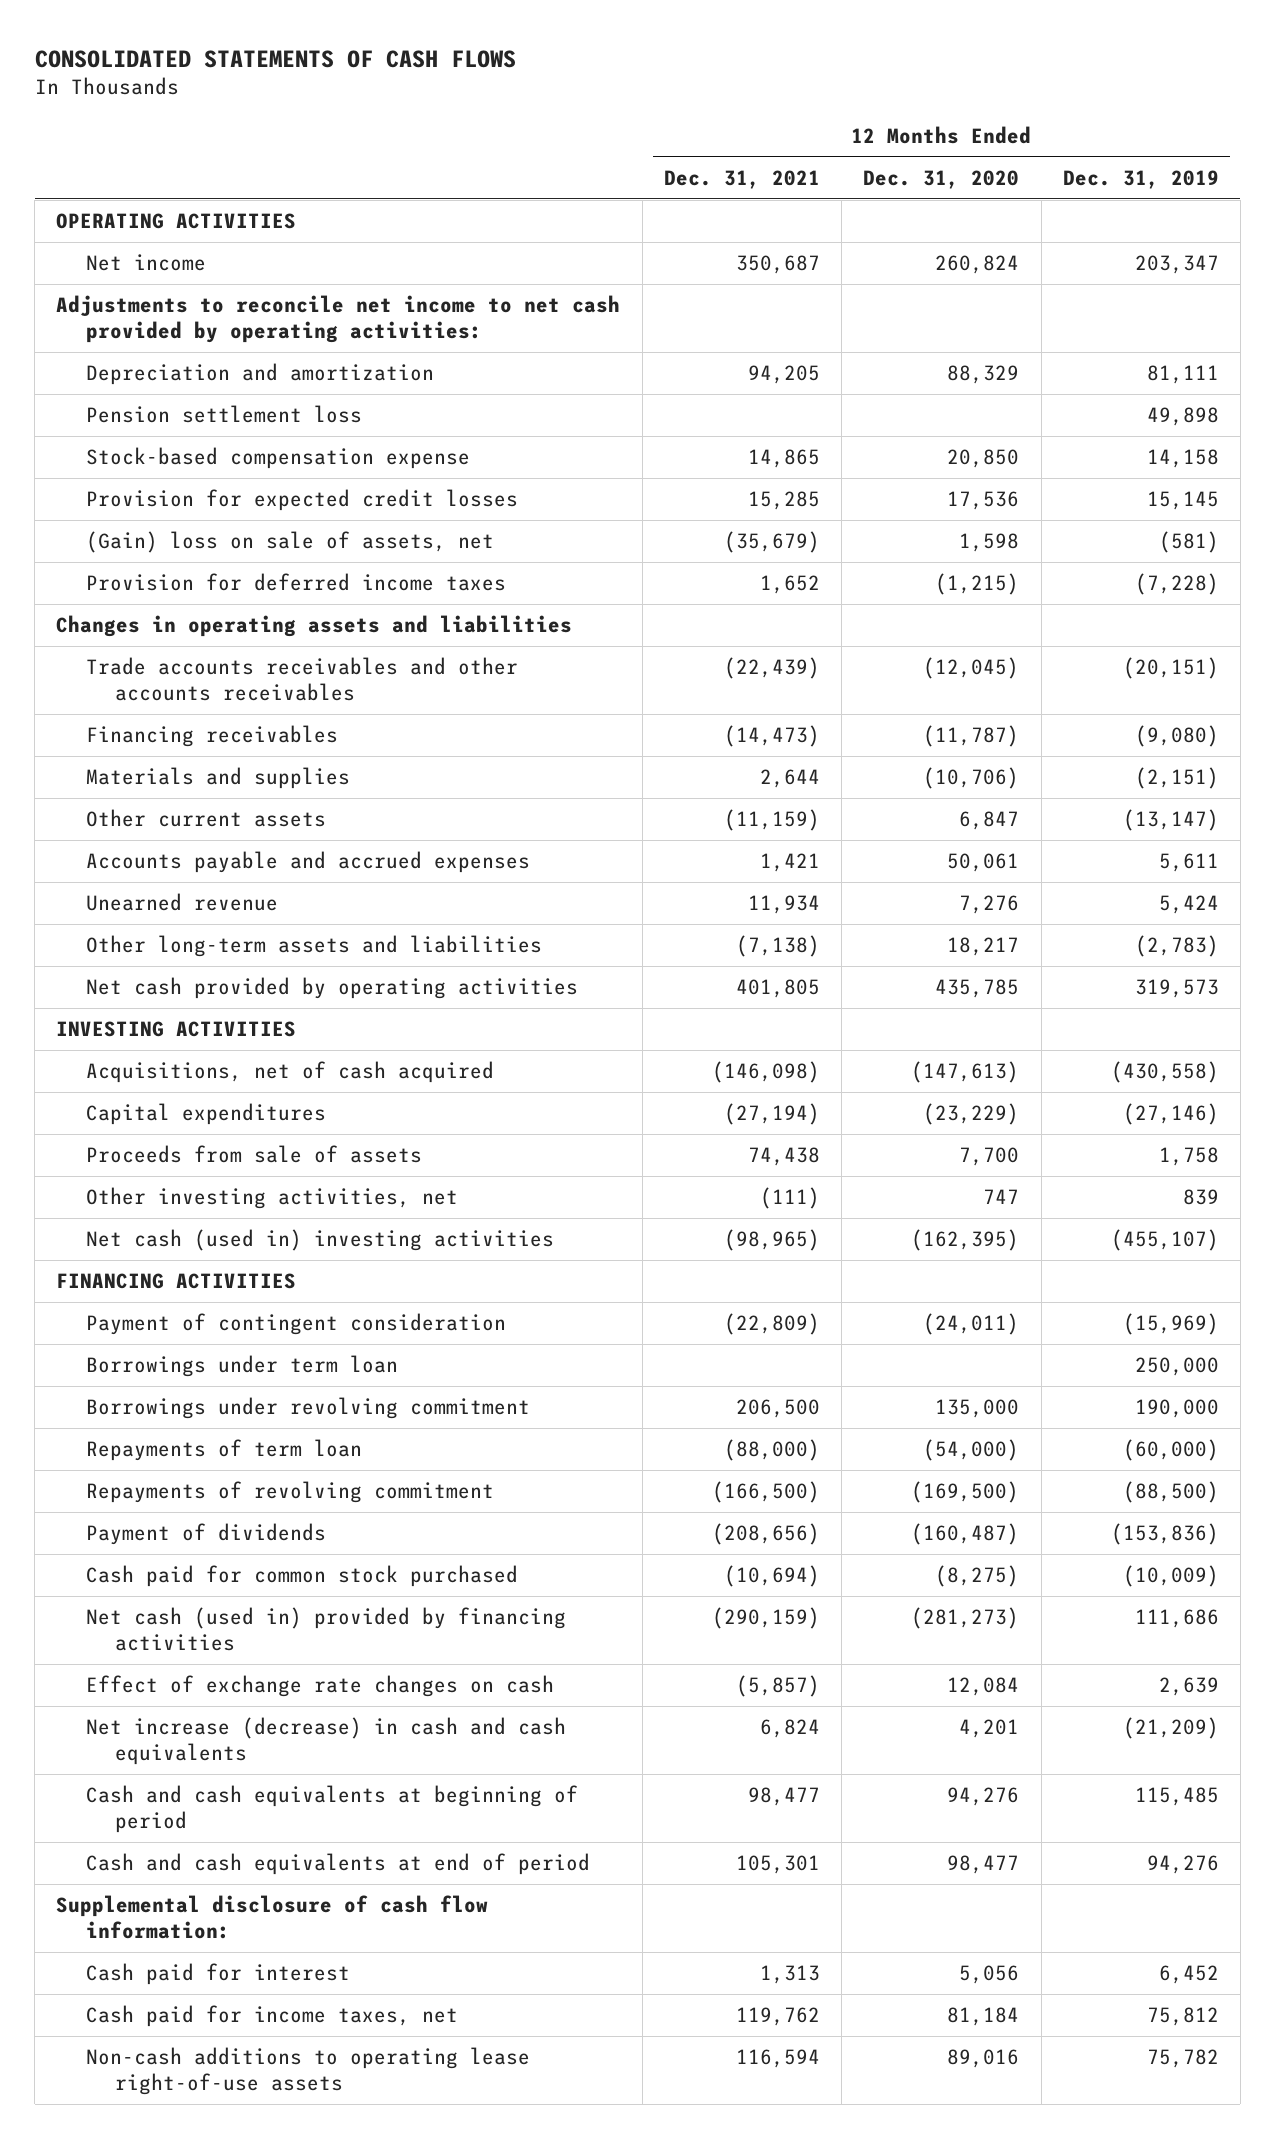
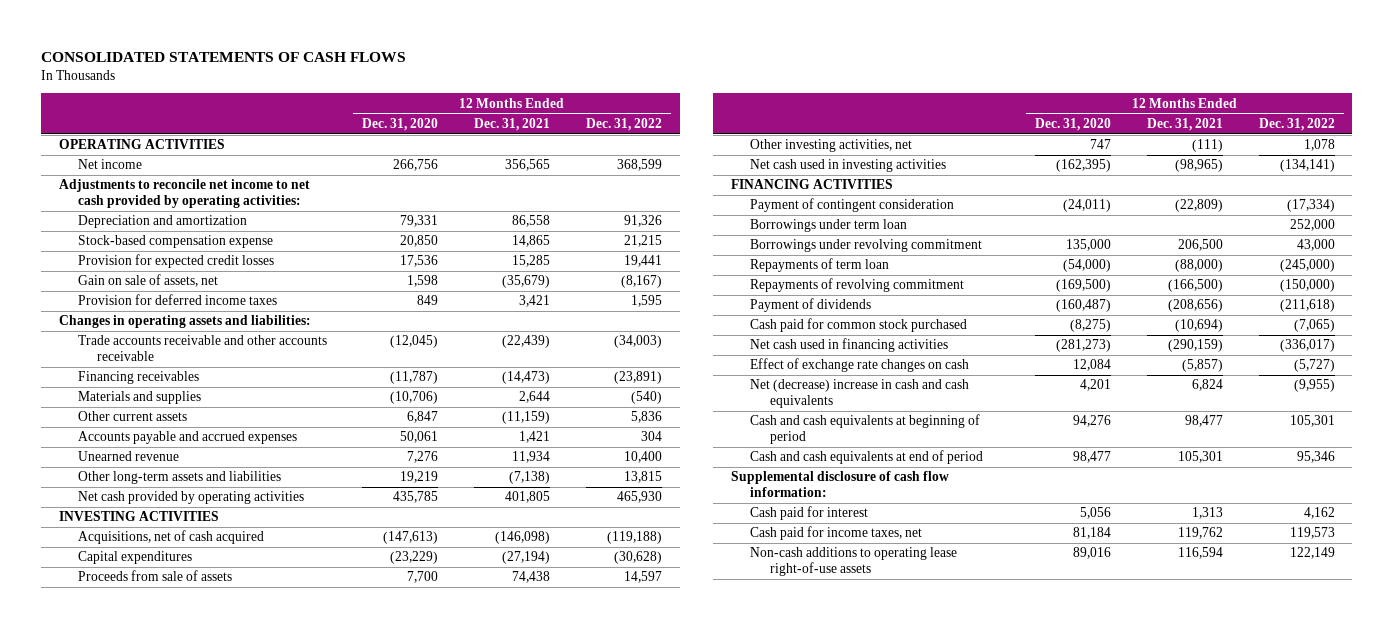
- | 12 Months Ended Dec. 31, 2021 | 12 Months Ended Dec. 31, 2020 | 12 Months Ended Dec. 31, 2019
+ | 12 Months Ended Dec. 31, 2020 | 12 Months Ended Dec. 31, 2021 | 12 Months Ended Dec. 31, 2022
- Net income | 350,687 | 260,824 | 203,347
+ Net income | 266,756 | 356,565 | 368,599
- Depreciation and amortization | 94,205 | 88,329 | 81,111
- Pension settlement loss | | | 49,898
+ Depreciation and amortization | 79,331 | 86,558 | 91,326
- (Gain) loss on sale of assets, net | (35,679) | 1,598 | (581)
- Provision for deferred income taxes | 1,652 | (1,215) | (7,228)
- Changes in operating assets and liabilities
- Trade accounts receivables and other accounts receivables | (22,439) | (12,045) | (20,151)
+ Gain on sale of assets, net | 1,598 | (35,679) | (8,167)
+ Provision for deferred income taxes | 849 | 3,421 | 1,595
+ Changes in operating assets and liabilities:
+ Trade accounts receivable and other accounts receivable | (12,045) | (22,439) | (34,003)
- Other long-term assets and liabilities | (7,138) | 18,217 | (2,783)
+ Other long-term assets and liabilities | 19,219 | (7,138) | 13,815
- Net cash (used in) investing activities | (98,965) | (162,395) | (455,107)
+ Net cash used in investing activities | (162,395) | (98,965) | (134,141)
- Net cash (used in) provided by financing activities | (290,159) | (281,273) | 111,686
+ Net cash used in financing activities | (281,273) | (290,159) | (336,017)
- Net increase (decrease) in cash and cash equivalents | 6,824 | 4,201 | (21,209)
+ Net (decrease) increase in cash and cash equivalents | 4,201 | 6,824 | (9,955)

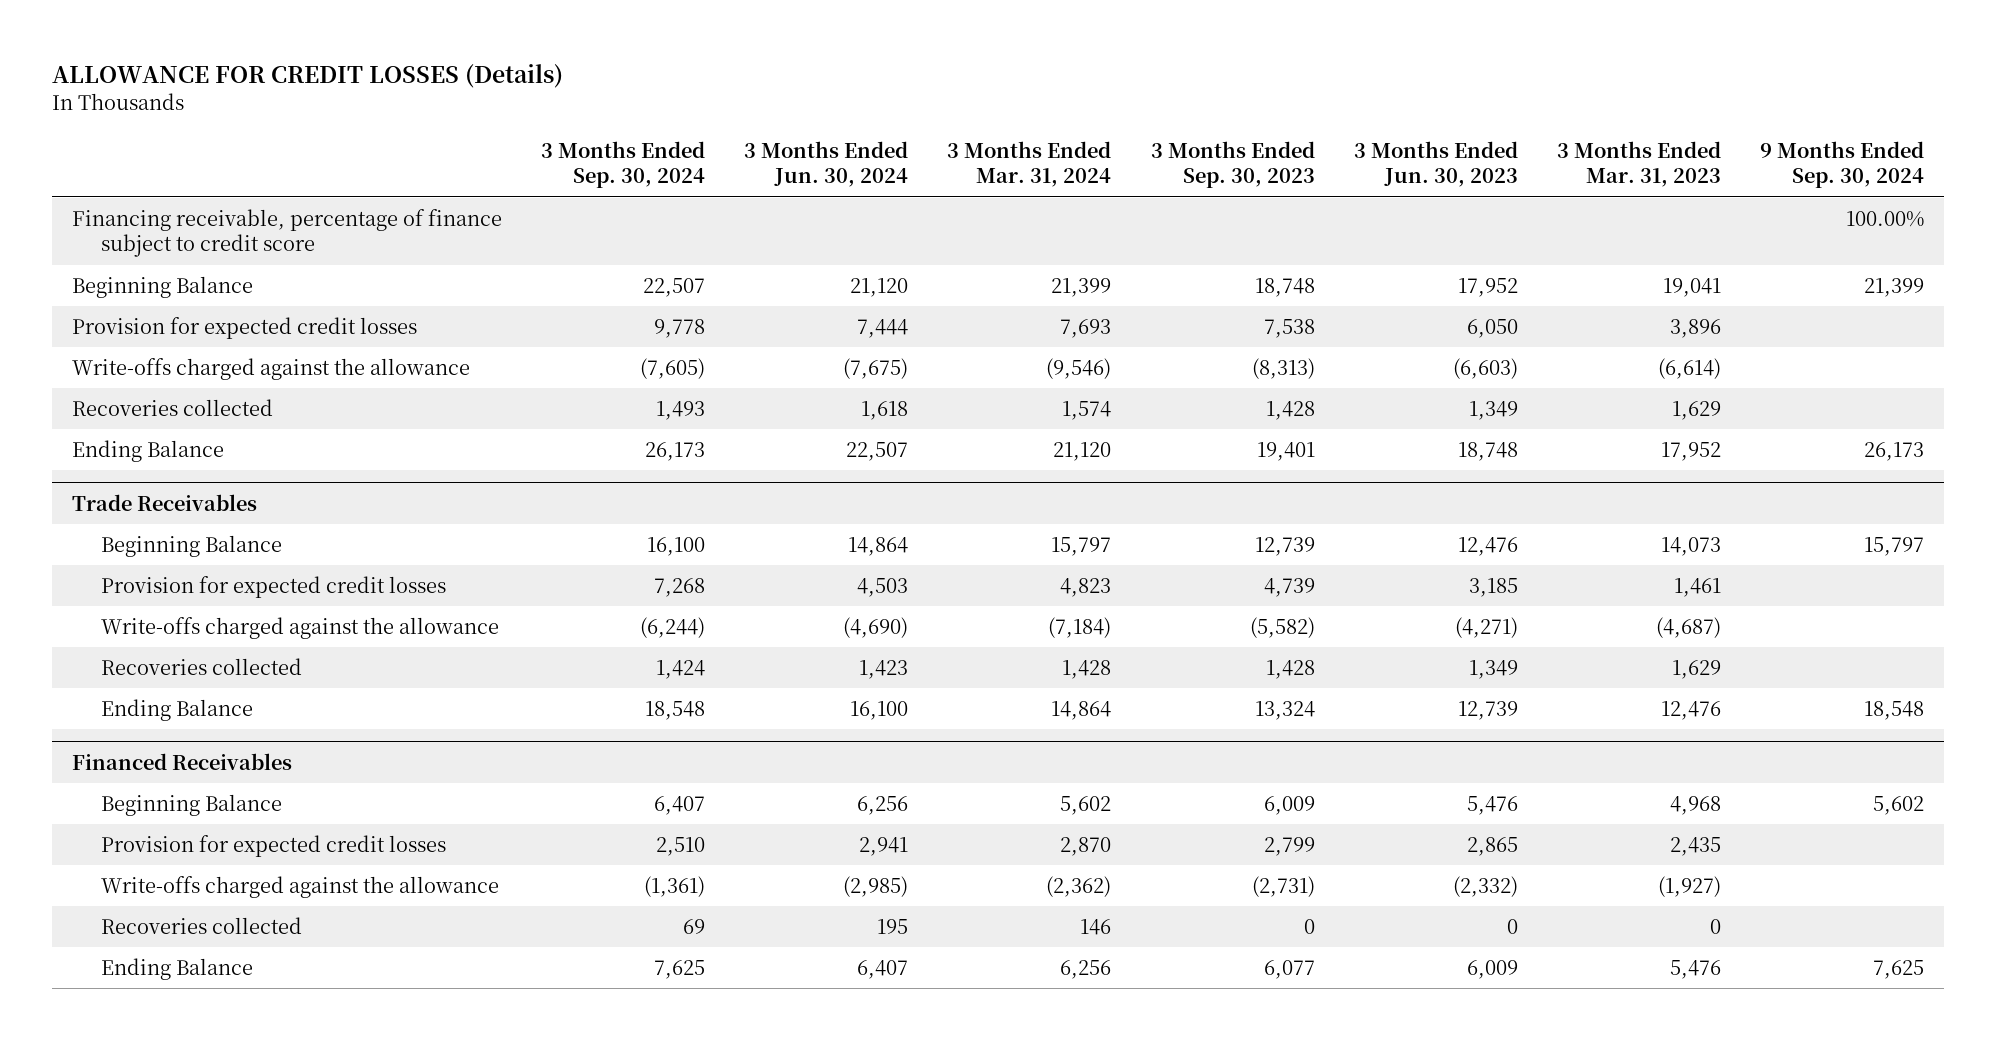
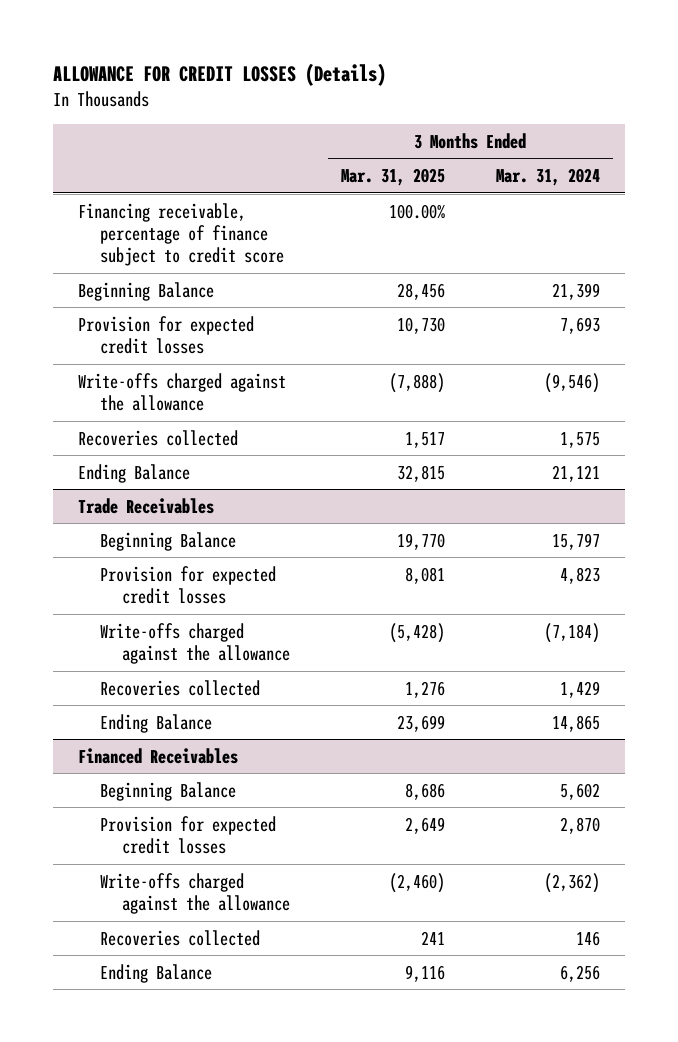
- | 3 Months Ended Sep. 30, 2024 | 3 Months Ended Jun. 30, 2024 | 3 Months Ended Mar. 31, 2024 | 3 Months Ended Sep. 30, 2023 | 3 Months Ended Jun. 30, 2023 | 3 Months Ended Mar. 31, 2023 | 9 Months Ended Sep. 30, 2024
+ | 3 Months Ended Mar. 31, 2025 | 3 Months Ended Mar. 31, 2024
- Recoveries collected | 1,493 | 1,618 | 1,574 | 1,428 | 1,349 | 1,629 |
- Ending Balance | 26,173 | 22,507 | 21,120 | 19,401 | 18,748 | 17,952 | 26,173
+ Recoveries collected | 1,517 | 1,575
+ Ending Balance | 32,815 | 21,121
@ Trade Receivables
- Recoveries collected | 1,424 | 1,423 | 1,428 | 1,428 | 1,349 | 1,629 |
- Ending Balance | 18,548 | 16,100 | 14,864 | 13,324 | 12,739 | 12,476 | 18,548
+ Recoveries collected | 1,276 | 1,429
+ Ending Balance | 23,699 | 14,865

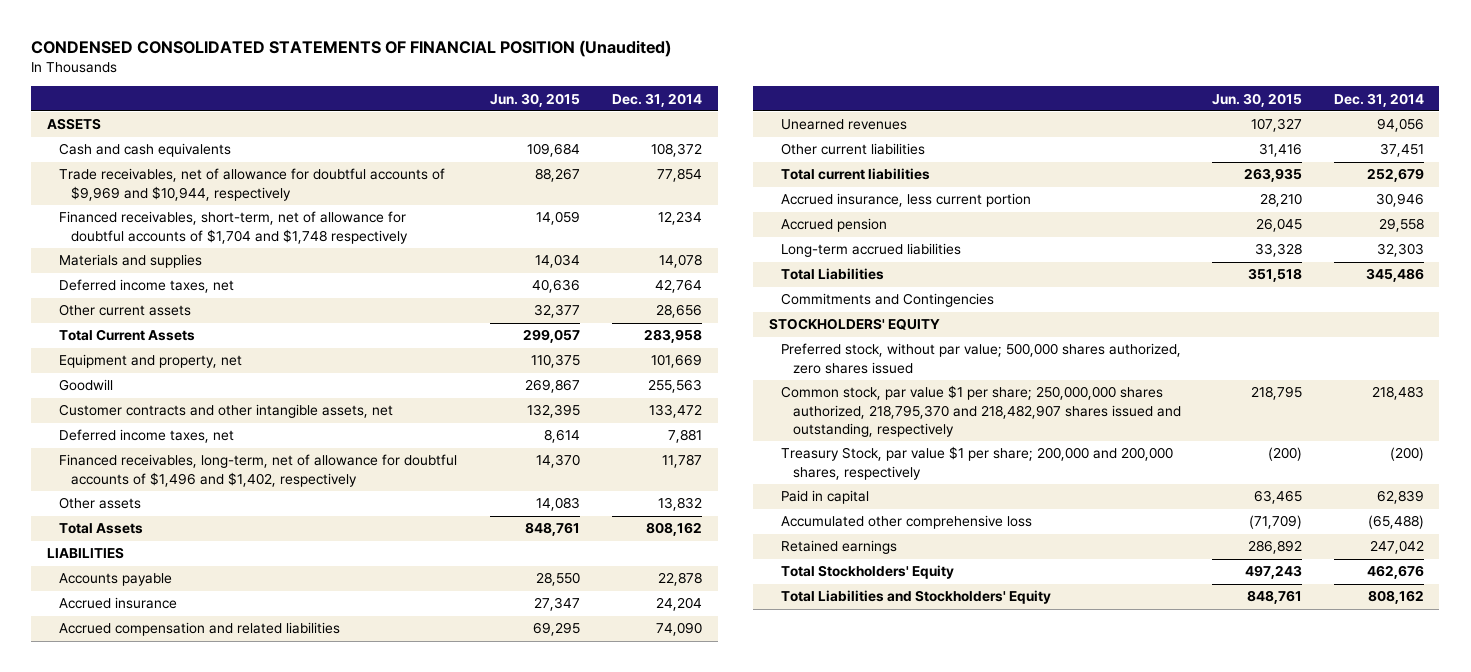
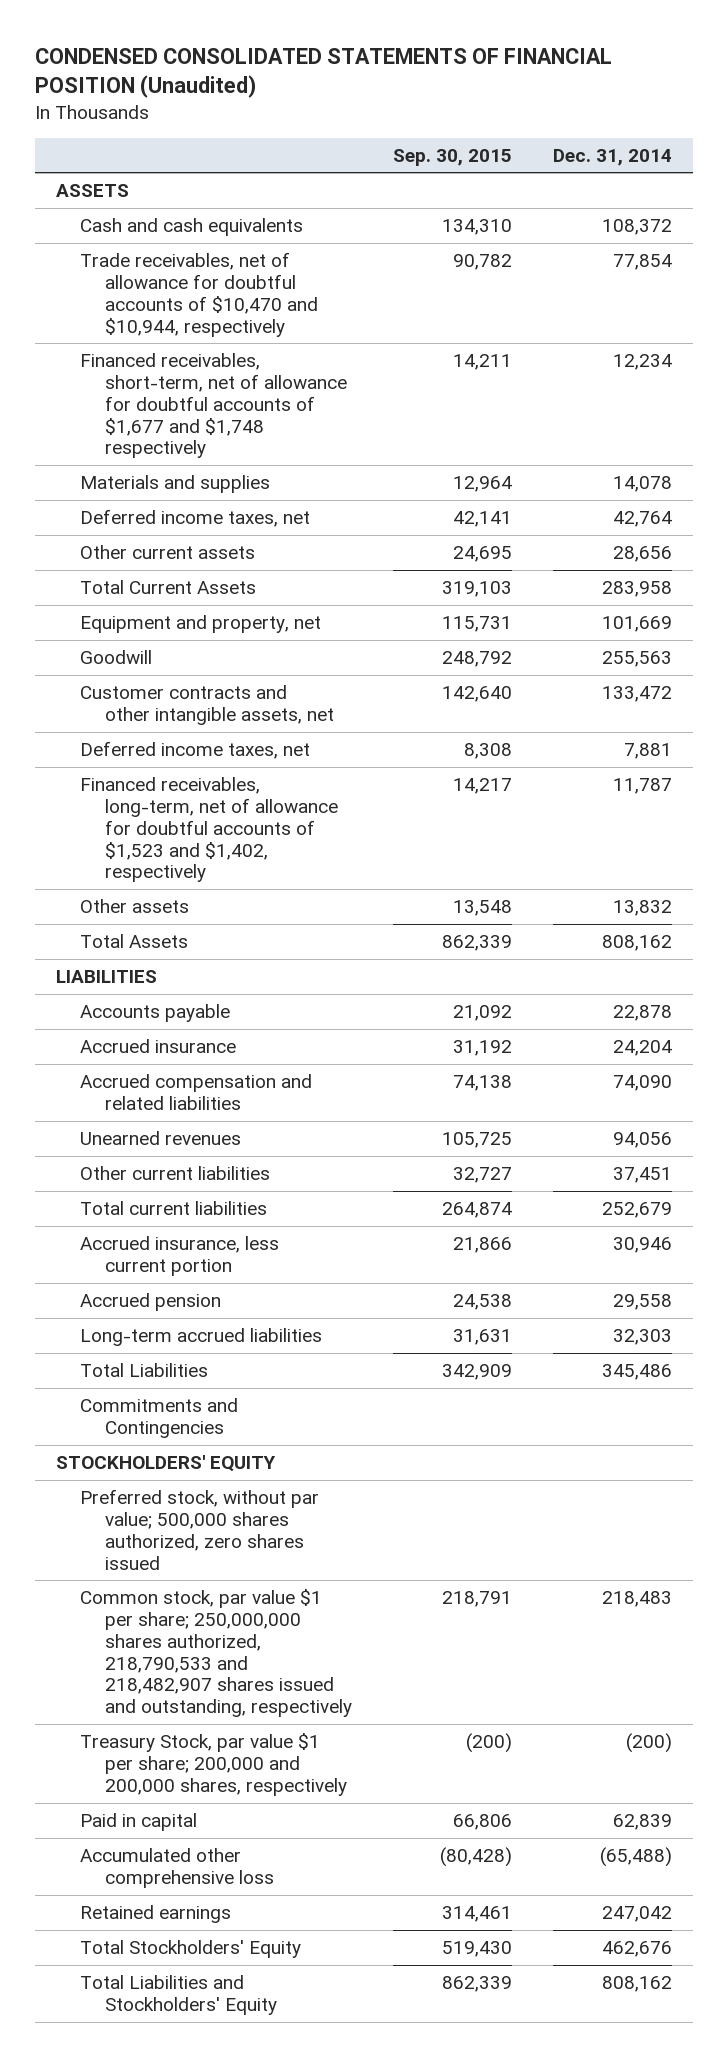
- | Jun. 30, 2015 | Dec. 31, 2014
+ | Sep. 30, 2015 | Dec. 31, 2014
- Trade receivables, net of allowance for doubtful accounts of $9,969 and $10,944, respectively | 88,267 | 77,854
- Financed receivables, short-term, net of allowance for doubtful accounts of $1,704 and $1,748 respectively | 14,059 | 12,234
+ Trade receivables, net of allowance for doubtful accounts of $10,470 and $10,944, respectively | 90,782 | 77,854
+ Financed receivables, short-term, net of allowance for doubtful accounts of $1,677 and $1,748 respectively | 14,211 | 12,234
- Financed receivables, long-term, net of allowance for doubtful accounts of $1,496 and $1,402, respectively | 14,370 | 11,787
+ Financed receivables, long-term, net of allowance for doubtful accounts of $1,523 and $1,402, respectively | 14,217 | 11,787
- Common stock, par value $1 per share; 250,000,000 shares authorized, 218,795,370 and 218,482,907 shares issued and outstanding, respectively | 218,795 | 218,483
+ Common stock, par value $1 per share; 250,000,000 shares authorized, 218,790,533 and 218,482,907 shares issued and outstanding, respectively | 218,791 | 218,483

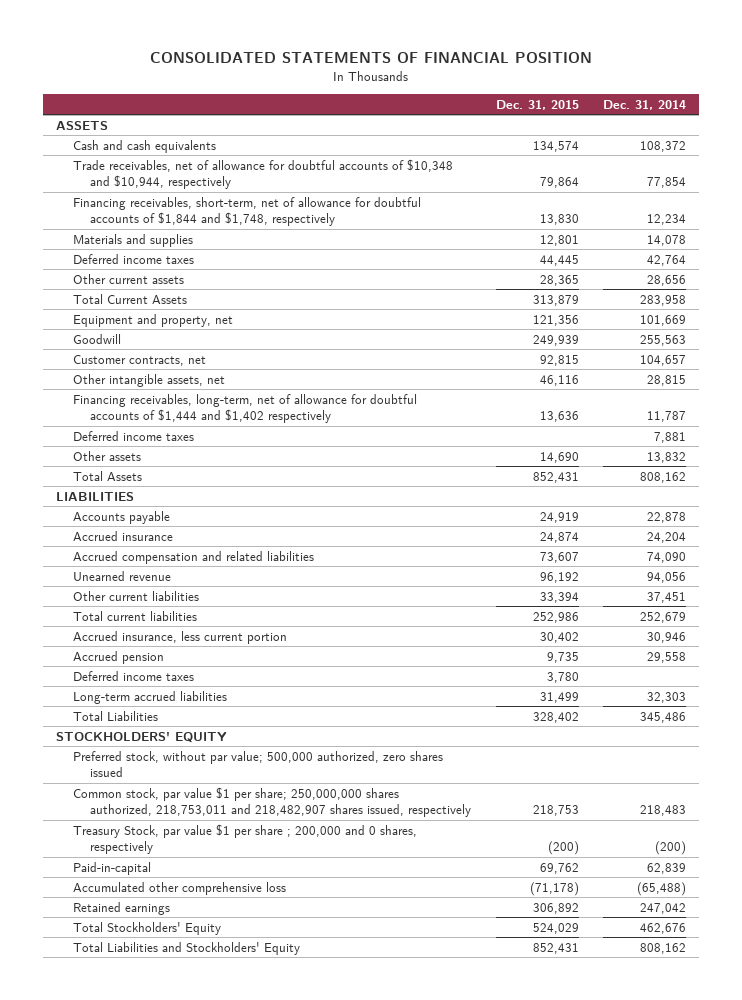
- CONDENSED CONSOLIDATED STATEMENTS OF FINANCIAL POSITION (Unaudited)
+ CONSOLIDATED STATEMENTS OF FINANCIAL POSITION
- | Sep. 30, 2015 | Dec. 31, 2014
+ | Dec. 31, 2015 | Dec. 31, 2014
- Trade receivables, net of allowance for doubtful accounts of $10,470 and $10,944, respectively | 90,782 | 77,854
- Financed receivables, short-term, net of allowance for doubtful accounts of $1,677 and $1,748 respectively | 14,211 | 12,234
+ Trade receivables, net of allowance for doubtful accounts of $10,348 and $10,944, respectively | 79,864 | 77,854
+ Financing receivables, short-term, net of allowance for doubtful accounts of $1,844 and $1,748, respectively | 13,830 | 12,234
- Deferred income taxes, net | 42,141 | 42,764
+ Deferred income taxes | 44,445 | 42,764
- Customer contracts and other intangible assets, net | 142,640 | 133,472
- Deferred income taxes, net | 8,308 | 7,881
- Financed receivables, long-term, net of allowance for doubtful accounts of $1,523 and $1,402, respectively | 14,217 | 11,787
+ Customer contracts, net | 92,815 | 104,657
+ Other intangible assets, net | 46,116 | 28,815
+ Financing receivables, long-term, net of allowance for doubtful accounts of $1,444 and $1,402 respectively | 13,636 | 11,787
+ Deferred income taxes | | 7,881
- Unearned revenues | 105,725 | 94,056
+ Unearned revenue | 96,192 | 94,056
+ Deferred income taxes | 3,780 |
- Commitments and Contingencies
- Preferred stock, without par value; 500,000 shares authorized, zero shares issued
- Common stock, par value $1 per share; 250,000,000 shares authorized, 218,790,533 and 218,482,907 shares issued and outstanding, respectively | 218,791 | 218,483
- Treasury Stock, par value $1 per share; 200,000 and 200,000 shares, respectively | (200) | (200)
- Paid in capital | 66,806 | 62,839
+ Preferred stock, without par value; 500,000 authorized, zero shares issued
+ Common stock, par value $1 per share; 250,000,000 shares authorized, 218,753,011 and 218,482,907 shares issued, respectively | 218,753 | 218,483
+ Treasury Stock, par value $1 per share ; 200,000 and 0 shares, respectively | (200) | (200)
+ Paid-in-capital | 69,762 | 62,839

